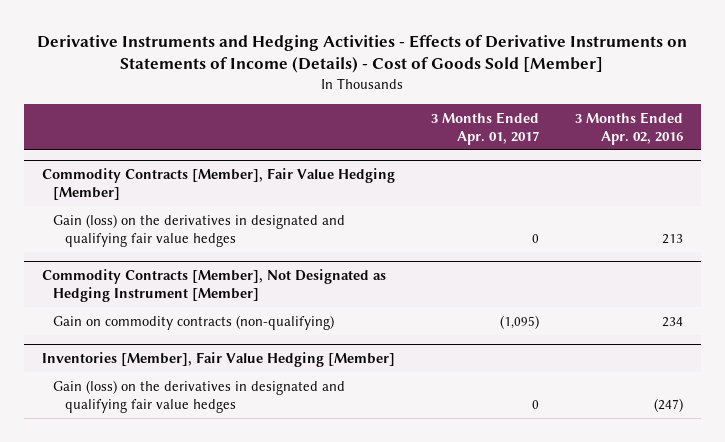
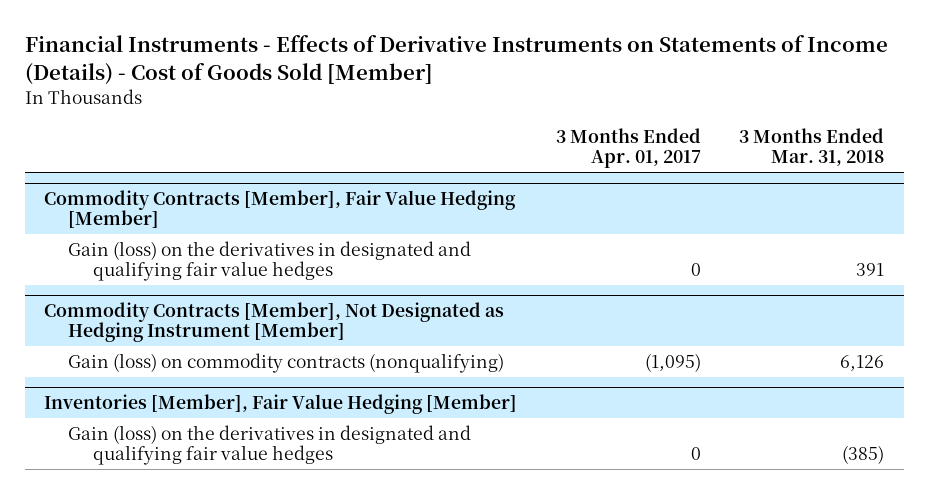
- Derivative Instruments and Hedging Activities - Effects of Derivative Instruments on Statements of Income (Details) - Cost of Goods Sold [Member]
+ Financial Instruments - Effects of Derivative Instruments on Statements of Income (Details) - Cost of Goods Sold [Member]
- | 3 Months Ended Apr. 01, 2017 | 3 Months Ended Apr. 02, 2016
+ | 3 Months Ended Apr. 01, 2017 | 3 Months Ended Mar. 31, 2018
@ Commodity Contracts [Member], Not Designated as Hedging Instrument [Member]
- Gain on commodity contracts (non-qualifying) | (1,095) | 234
+ Gain (loss) on commodity contracts (nonqualifying) | (1,095) | 6,126

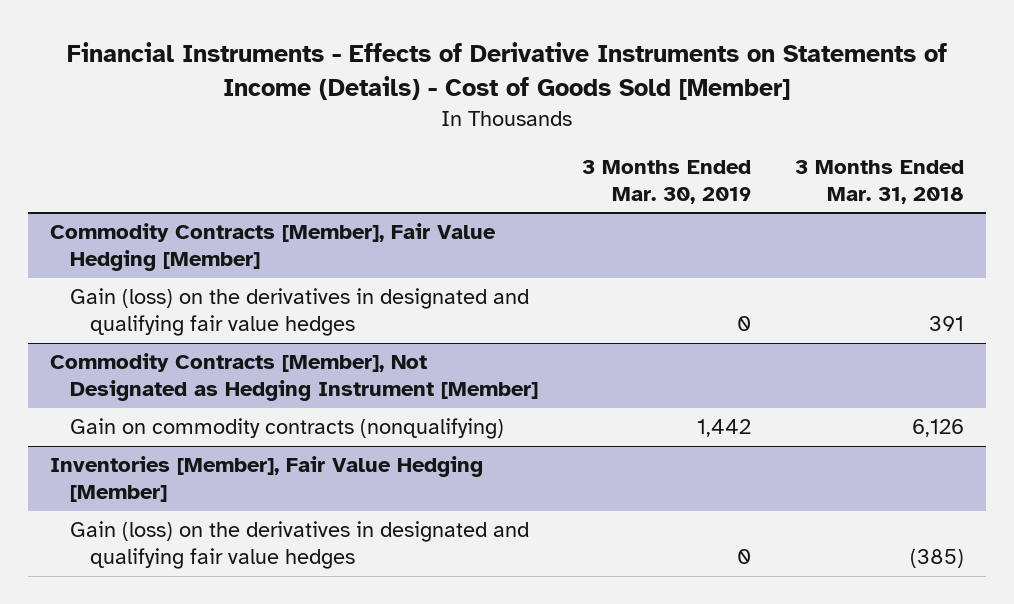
- | 3 Months Ended Apr. 01, 2017 | 3 Months Ended Mar. 31, 2018
+ | 3 Months Ended Mar. 30, 2019 | 3 Months Ended Mar. 31, 2018
@ Commodity Contracts [Member], Not Designated as Hedging Instrument [Member]
- Gain (loss) on commodity contracts (nonqualifying) | (1,095) | 6,126
+ Gain on commodity contracts (nonqualifying) | 1,442 | 6,126

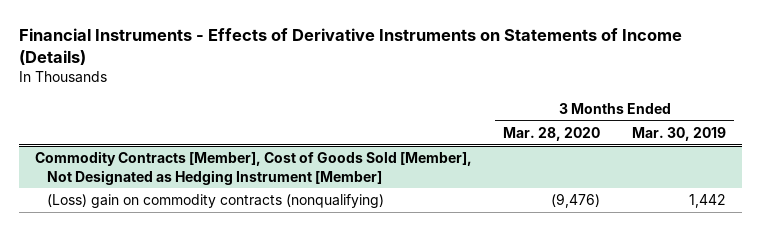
- Financial Instruments - Effects of Derivative Instruments on Statements of Income (Details) - Cost of Goods Sold [Member]
+ Financial Instruments - Effects of Derivative Instruments on Statements of Income (Details)
- | 3 Months Ended Mar. 30, 2019 | 3 Months Ended Mar. 31, 2018
+ | 3 Months Ended Mar. 28, 2020 | 3 Months Ended Mar. 30, 2019
- Commodity Contracts [Member], Fair Value Hedging [Member]
- Gain (loss) on the derivatives in designated and qualifying fair value hedges | 0 | 391
- Commodity Contracts [Member], Not Designated as Hedging Instrument [Member]
- Gain on commodity contracts (nonqualifying) | 1,442 | 6,126
- Inventories [Member], Fair Value Hedging [Member]
- Gain (loss) on the derivatives in designated and qualifying fair value hedges | 0 | (385)
+ Commodity Contracts [Member], Cost of Goods Sold [Member], Not Designated as Hedging Instrument [Member]
+ (Loss) gain on commodity contracts (nonqualifying) | (9,476) | 1,442

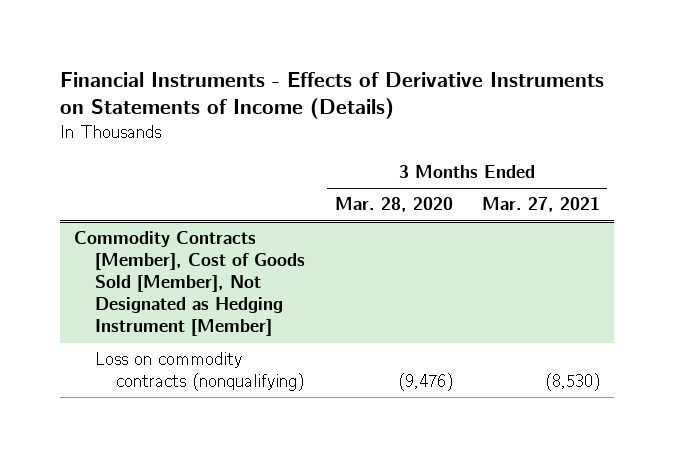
- | 3 Months Ended Mar. 28, 2020 | 3 Months Ended Mar. 30, 2019
+ | 3 Months Ended Mar. 28, 2020 | 3 Months Ended Mar. 27, 2021
@ Commodity Contracts [Member], Cost of Goods Sold [Member], Not Designated as Hedging Instrument [Member]
- (Loss) gain on commodity contracts (nonqualifying) | (9,476) | 1,442
+ Loss on commodity contracts (nonqualifying) | (9,476) | (8,530)

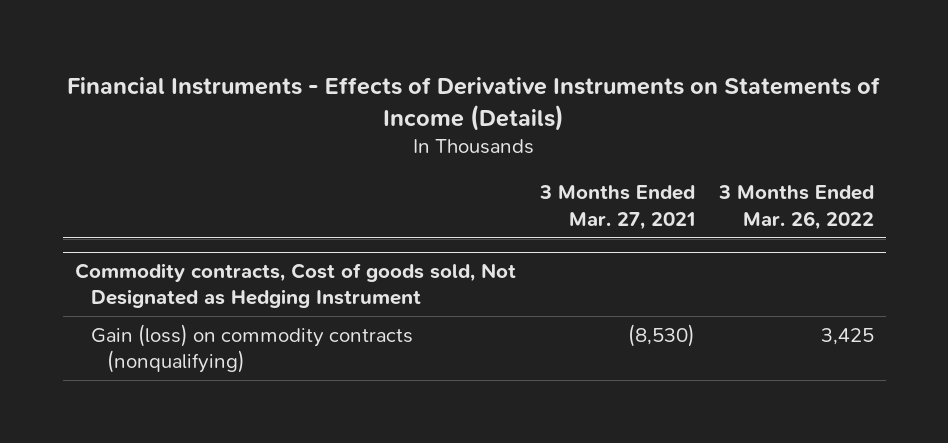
- | 3 Months Ended Mar. 28, 2020 | 3 Months Ended Mar. 27, 2021
+ | 3 Months Ended Mar. 27, 2021 | 3 Months Ended Mar. 26, 2022
- Commodity Contracts [Member], Cost of Goods Sold [Member], Not Designated as Hedging Instrument [Member]
- Loss on commodity contracts (nonqualifying) | (9,476) | (8,530)
+ Commodity contracts, Cost of goods sold, Not Designated as Hedging Instrument
+ Gain (loss) on commodity contracts (nonqualifying) | (8,530) | 3,425

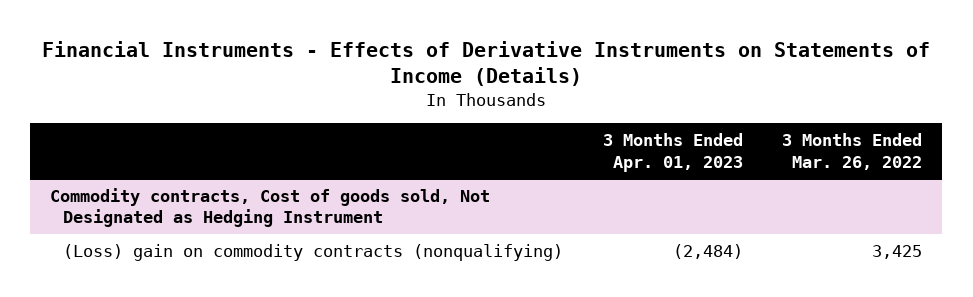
- | 3 Months Ended Mar. 27, 2021 | 3 Months Ended Mar. 26, 2022
+ | 3 Months Ended Apr. 01, 2023 | 3 Months Ended Mar. 26, 2022
@ Commodity contracts, Cost of goods sold, Not Designated as Hedging Instrument
- Gain (loss) on commodity contracts (nonqualifying) | (8,530) | 3,425
+ (Loss) gain on commodity contracts (nonqualifying) | (2,484) | 3,425

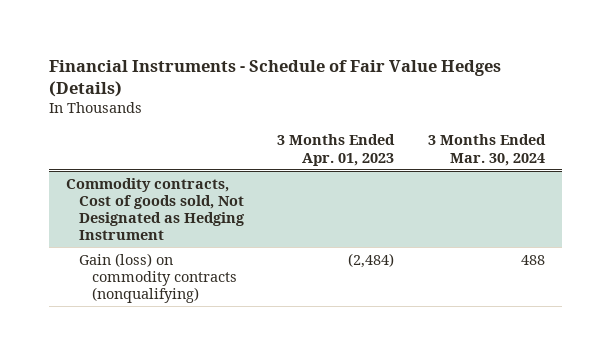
- Financial Instruments - Effects of Derivative Instruments on Statements of Income (Details)
+ Financial Instruments - Schedule of Fair Value Hedges (Details)
- | 3 Months Ended Apr. 01, 2023 | 3 Months Ended Mar. 26, 2022
+ | 3 Months Ended Apr. 01, 2023 | 3 Months Ended Mar. 30, 2024
@ Commodity contracts, Cost of goods sold, Not Designated as Hedging Instrument
- (Loss) gain on commodity contracts (nonqualifying) | (2,484) | 3,425
+ Gain (loss) on commodity contracts (nonqualifying) | (2,484) | 488

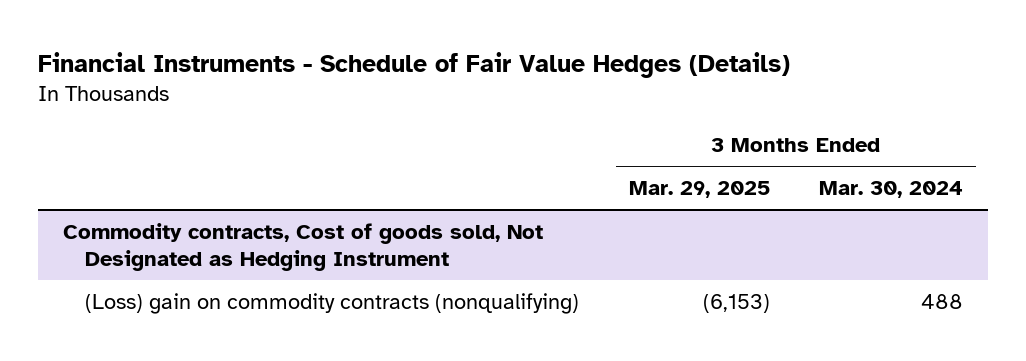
- | 3 Months Ended Apr. 01, 2023 | 3 Months Ended Mar. 30, 2024
+ | 3 Months Ended Mar. 29, 2025 | 3 Months Ended Mar. 30, 2024
@ Commodity contracts, Cost of goods sold, Not Designated as Hedging Instrument
- Gain (loss) on commodity contracts (nonqualifying) | (2,484) | 488
+ (Loss) gain on commodity contracts (nonqualifying) | (6,153) | 488

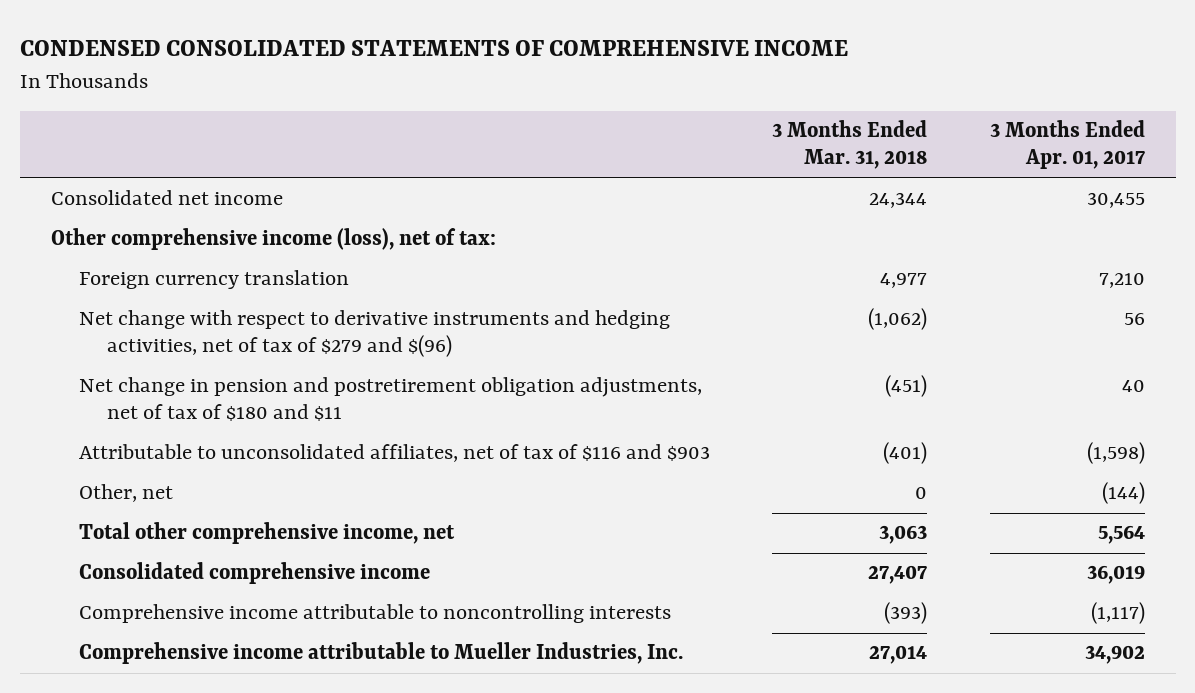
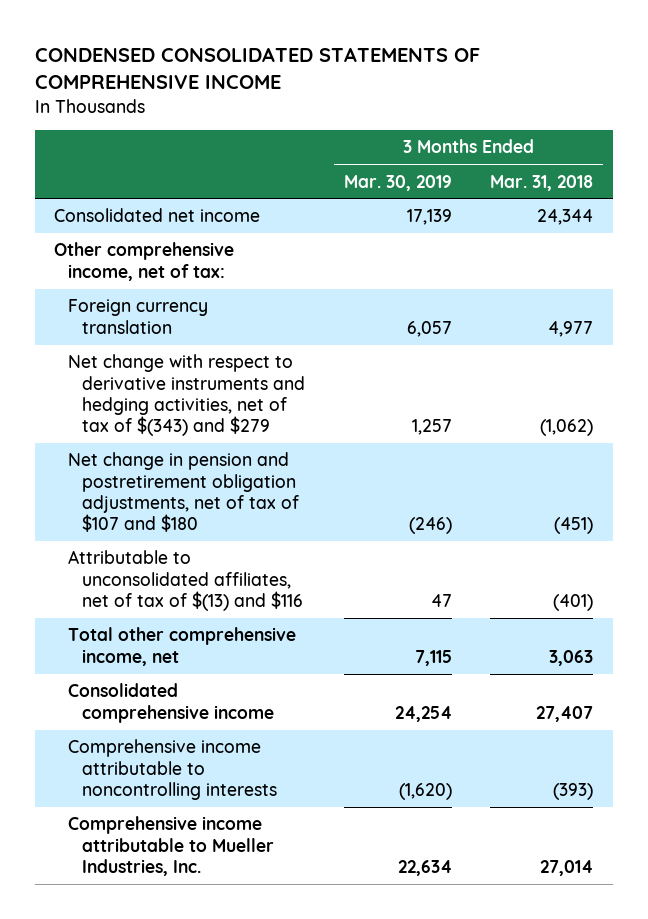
- | 3 Months Ended Mar. 31, 2018 | 3 Months Ended Apr. 01, 2017
+ | 3 Months Ended Mar. 30, 2019 | 3 Months Ended Mar. 31, 2018
- Other comprehensive income (loss), net of tax:
+ Other comprehensive income, net of tax:
- Net change with respect to derivative instruments and hedging activities, net of tax of $279 and $(96) | (1,062) | 56
- Net change in pension and postretirement obligation adjustments, net of tax of $180 and $11 | (451) | 40
- Attributable to unconsolidated affiliates, net of tax of $116 and $903 | (401) | (1,598)
- Other, net | 0 | (144)
+ Net change with respect to derivative instruments and hedging activities, net of tax of $(343) and $279 | 1,257 | (1,062)
+ Net change in pension and postretirement obligation adjustments, net of tax of $107 and $180 | (246) | (451)
+ Attributable to unconsolidated affiliates, net of tax of $(13) and $116 | 47 | (401)

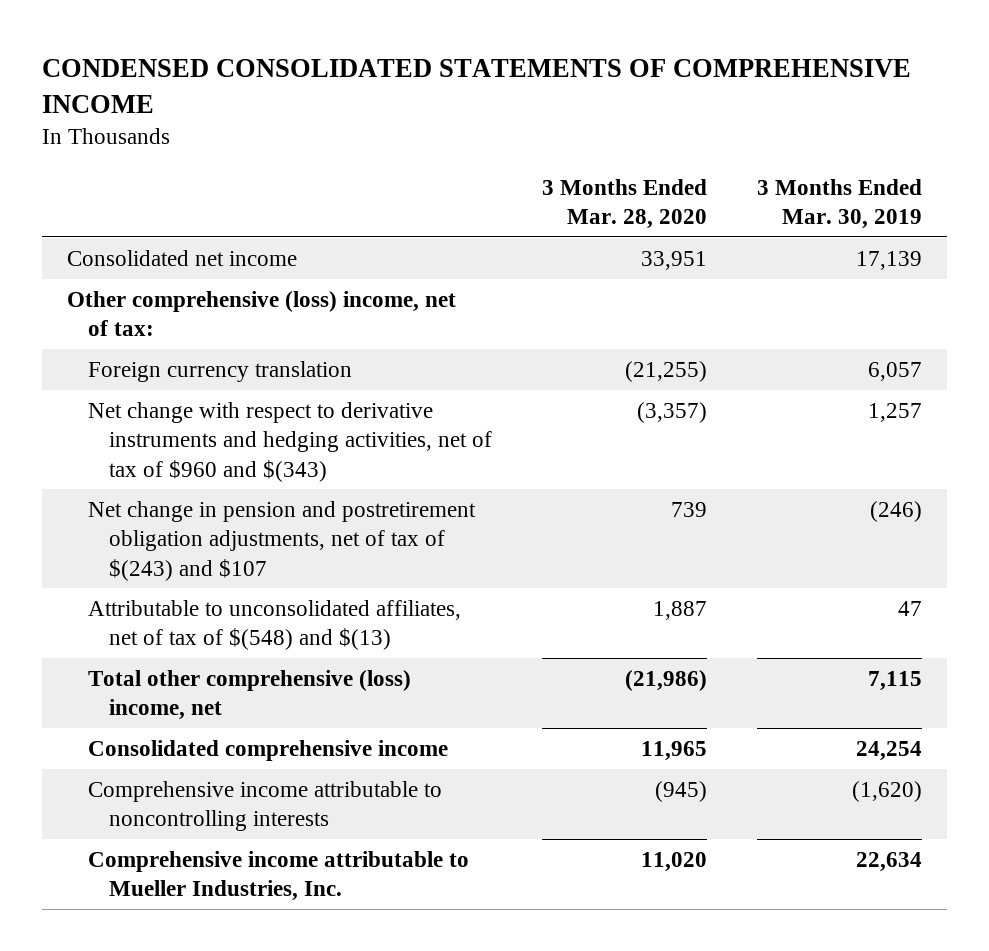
- | 3 Months Ended Mar. 30, 2019 | 3 Months Ended Mar. 31, 2018
+ | 3 Months Ended Mar. 28, 2020 | 3 Months Ended Mar. 30, 2019
- Other comprehensive income, net of tax:
+ Other comprehensive (loss) income, net of tax:
- Net change with respect to derivative instruments and hedging activities, net of tax of $(343) and $279 | 1,257 | (1,062)
- Net change in pension and postretirement obligation adjustments, net of tax of $107 and $180 | (246) | (451)
- Attributable to unconsolidated affiliates, net of tax of $(13) and $116 | 47 | (401)
- Total other comprehensive income, net | 7,115 | 3,063
+ Net change with respect to derivative instruments and hedging activities, net of tax of $960 and $(343) | (3,357) | 1,257
+ Net change in pension and postretirement obligation adjustments, net of tax of $(243) and $107 | 739 | (246)
+ Attributable to unconsolidated affiliates, net of tax of $(548) and $(13) | 1,887 | 47
+ Total other comprehensive (loss) income, net | (21,986) | 7,115

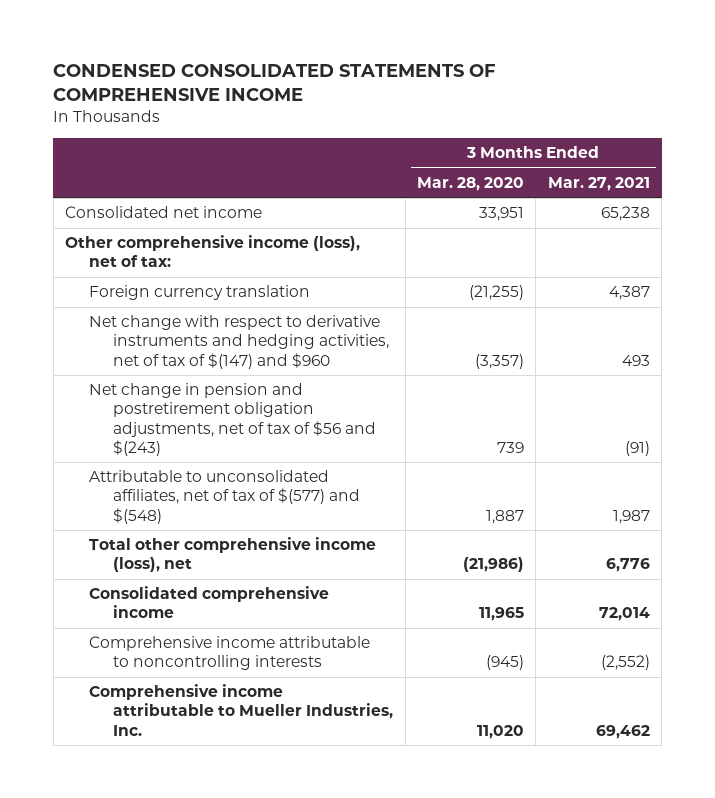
- | 3 Months Ended Mar. 28, 2020 | 3 Months Ended Mar. 30, 2019
+ | 3 Months Ended Mar. 28, 2020 | 3 Months Ended Mar. 27, 2021
- Other comprehensive (loss) income, net of tax:
+ Other comprehensive income (loss), net of tax:
- Net change with respect to derivative instruments and hedging activities, net of tax of $960 and $(343) | (3,357) | 1,257
- Net change in pension and postretirement obligation adjustments, net of tax of $(243) and $107 | 739 | (246)
- Attributable to unconsolidated affiliates, net of tax of $(548) and $(13) | 1,887 | 47
- Total other comprehensive (loss) income, net | (21,986) | 7,115
+ Net change with respect to derivative instruments and hedging activities, net of tax of $(147) and $960 | (3,357) | 493
+ Net change in pension and postretirement obligation adjustments, net of tax of $56 and $(243) | 739 | (91)
+ Attributable to unconsolidated affiliates, net of tax of $(577) and $(548) | 1,887 | 1,987
+ Total other comprehensive income (loss), net | (21,986) | 6,776

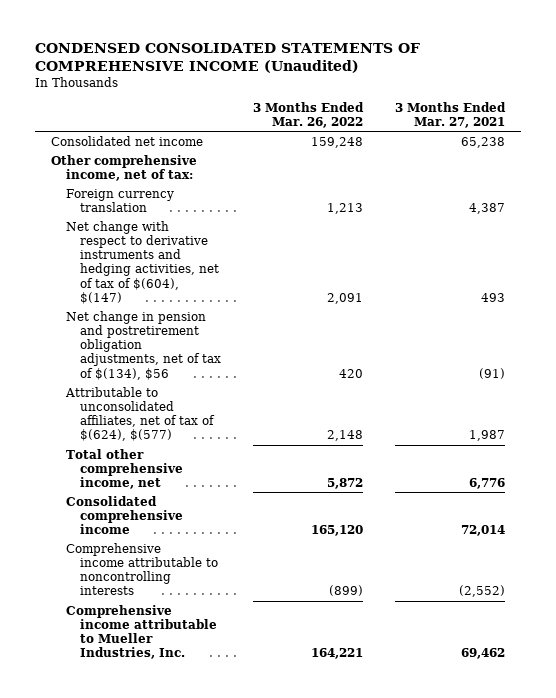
- CONDENSED CONSOLIDATED STATEMENTS OF COMPREHENSIVE INCOME
+ CONDENSED CONSOLIDATED STATEMENTS OF COMPREHENSIVE INCOME (Unaudited)
- | 3 Months Ended Mar. 28, 2020 | 3 Months Ended Mar. 27, 2021
+ | 3 Months Ended Mar. 26, 2022 | 3 Months Ended Mar. 27, 2021
- Other comprehensive income (loss), net of tax:
+ Other comprehensive income, net of tax:
- Net change with respect to derivative instruments and hedging activities, net of tax of $(147) and $960 | (3,357) | 493
- Net change in pension and postretirement obligation adjustments, net of tax of $56 and $(243) | 739 | (91)
- Attributable to unconsolidated affiliates, net of tax of $(577) and $(548) | 1,887 | 1,987
- Total other comprehensive income (loss), net | (21,986) | 6,776
+ Net change with respect to derivative instruments and hedging activities, net of tax of $(604), $(147) | 2,091 | 493
+ Net change in pension and postretirement obligation adjustments, net of tax of $(134), $56 | 420 | (91)
+ Attributable to unconsolidated affiliates, net of tax of $(624), $(577) | 2,148 | 1,987
+ Total other comprehensive income, net | 5,872 | 6,776

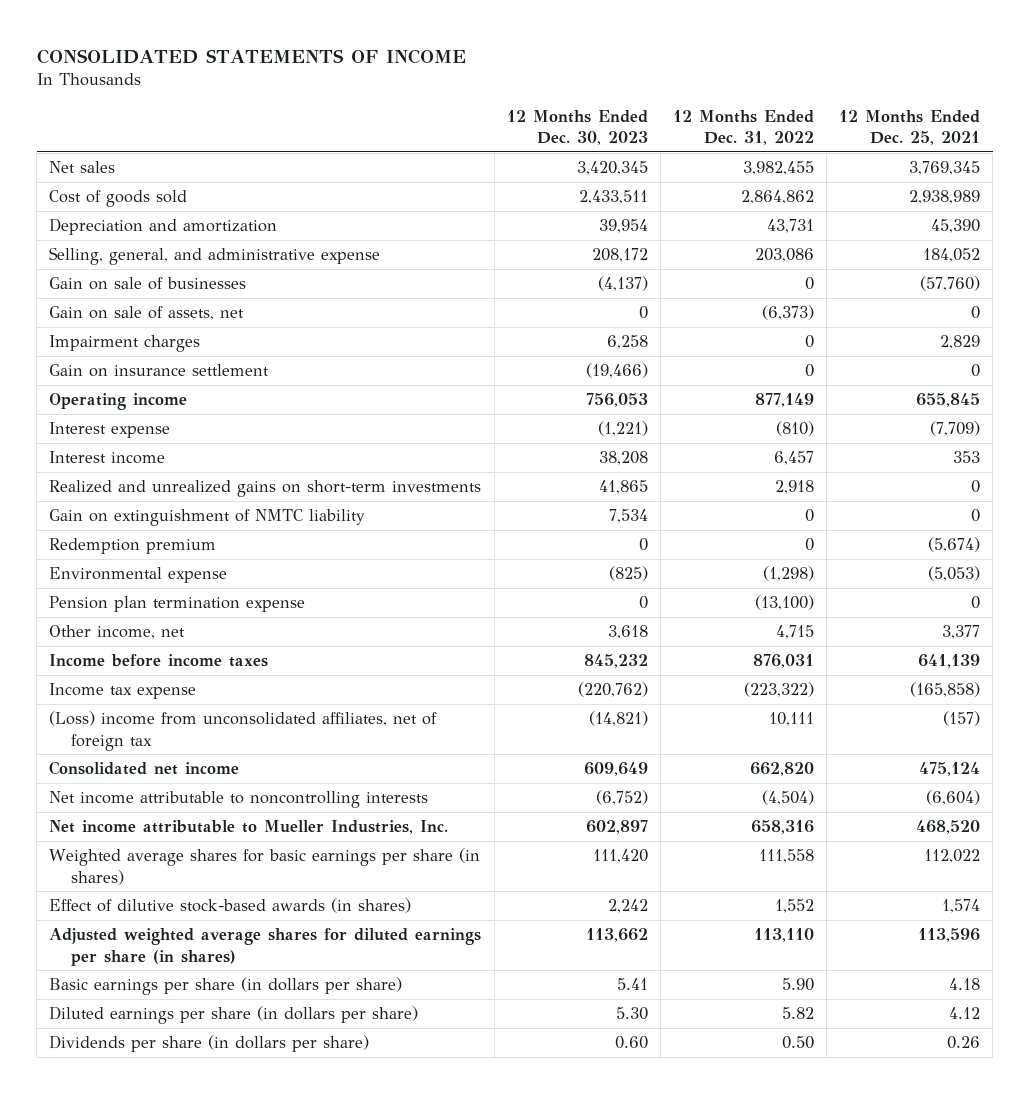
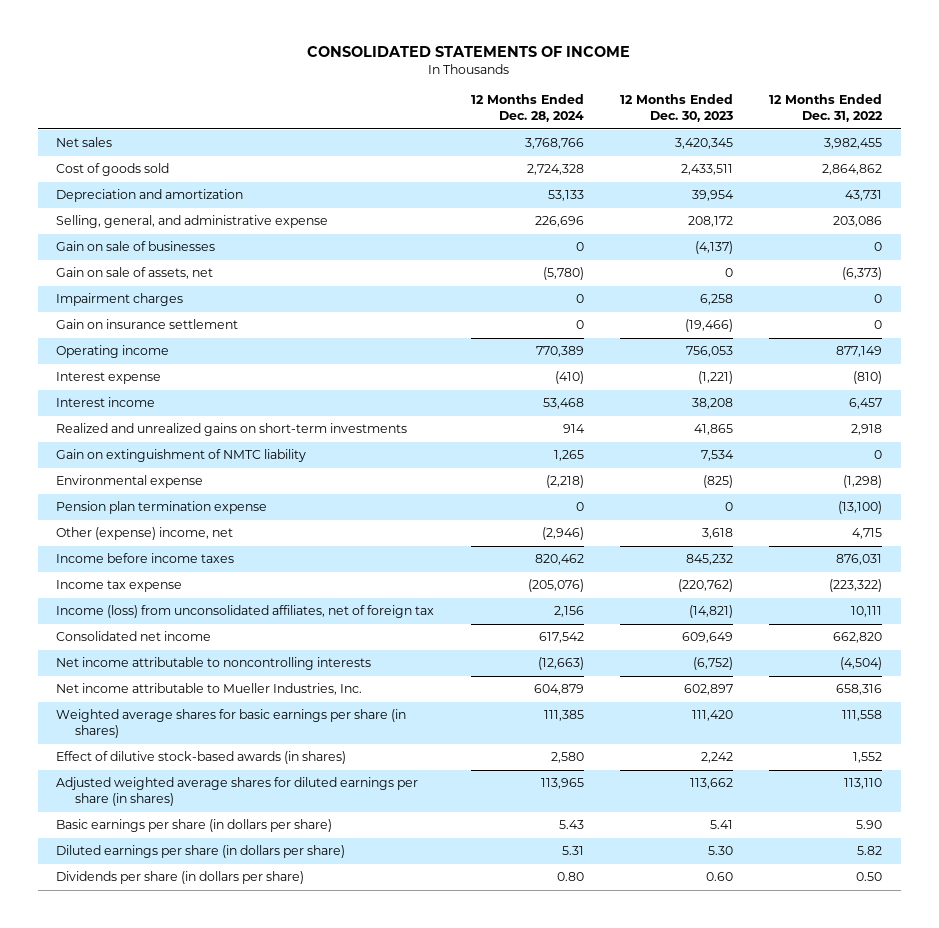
- | 12 Months Ended Dec. 30, 2023 | 12 Months Ended Dec. 31, 2022 | 12 Months Ended Dec. 25, 2021
+ | 12 Months Ended Dec. 28, 2024 | 12 Months Ended Dec. 30, 2023 | 12 Months Ended Dec. 31, 2022
- Redemption premium | 0 | 0 | (5,674)
- Other income, net | 3,618 | 4,715 | 3,377
+ Other (expense) income, net | (2,946) | 3,618 | 4,715
- (Loss) income from unconsolidated affiliates, net of foreign tax | (14,821) | 10,111 | (157)
+ Income (loss) from unconsolidated affiliates, net of foreign tax | 2,156 | (14,821) | 10,111

